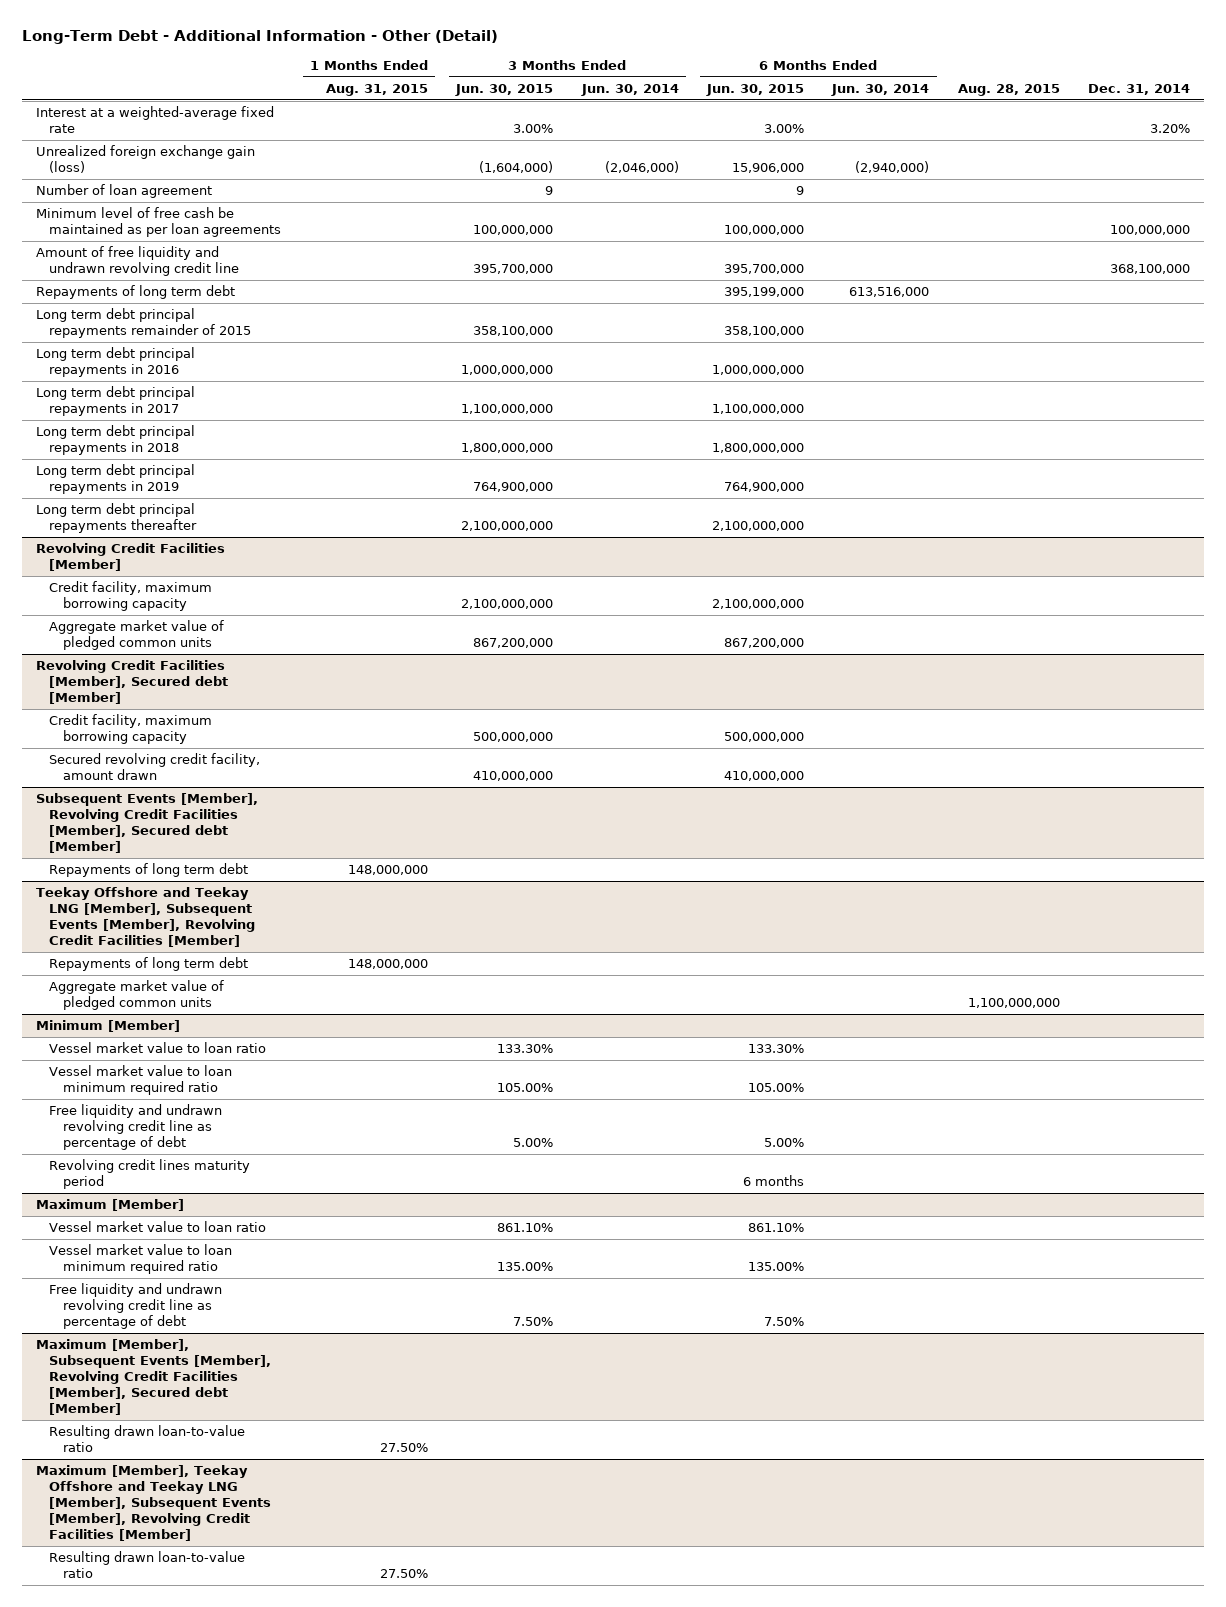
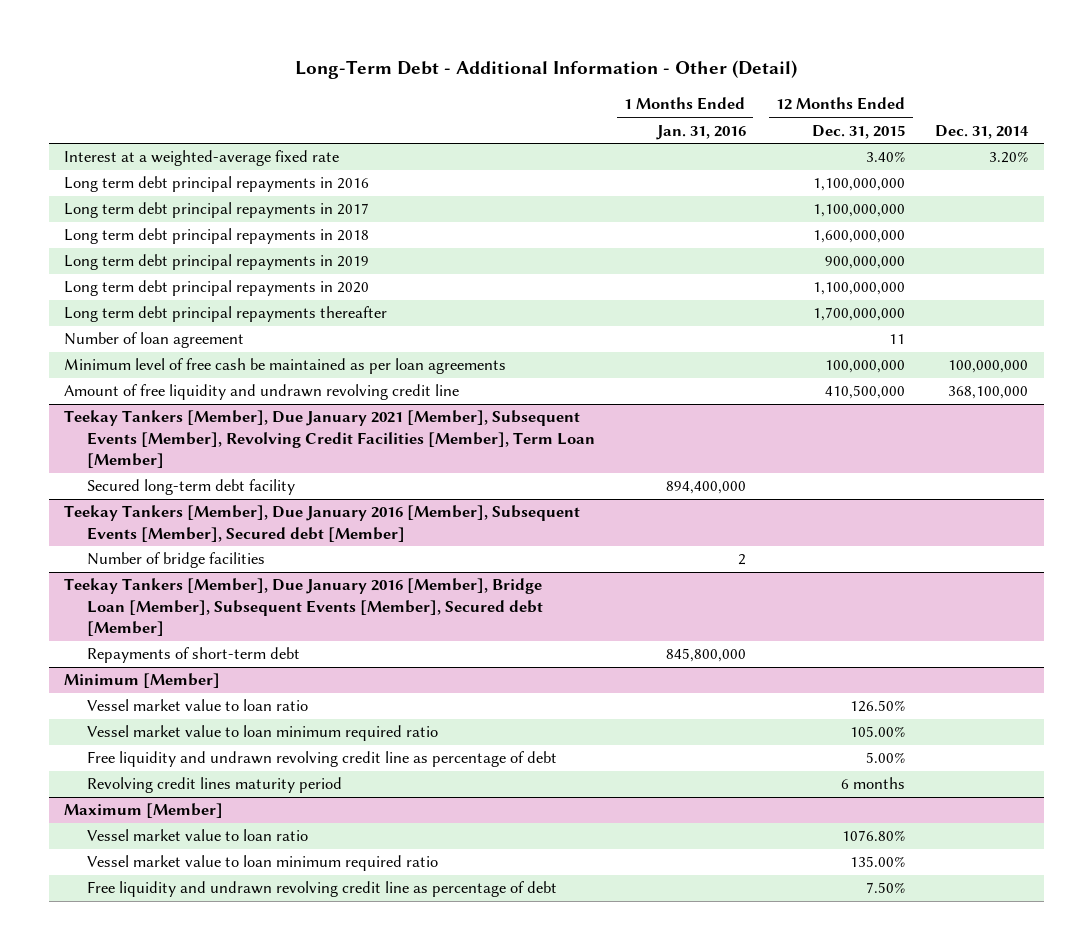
- | 1 Months Ended Aug. 31, 2015 | 3 Months Ended Jun. 30, 2015 | 3 Months Ended Jun. 30, 2014 | 6 Months Ended Jun. 30, 2015 | 6 Months Ended Jun. 30, 2014 | Aug. 28, 2015 | Dec. 31, 2014
+ | 1 Months Ended Jan. 31, 2016 | 12 Months Ended Dec. 31, 2015 | Dec. 31, 2014
- Unrealized foreign exchange gain (loss) | | (1,604,000) | (2,046,000) | 15,906,000 | (2,940,000) | |
- Repayments of long term debt | | | | 395,199,000 | 613,516,000 | |
- Long term debt principal repayments remainder of 2015 | | 358,100,000 | | 358,100,000 | | |
+ Long term debt principal repayments in 2020 | | 1,100,000,000 |
- Revolving Credit Facilities [Member]
- Credit facility, maximum borrowing capacity | | 2,100,000,000 | | 2,100,000,000 | | |
- Aggregate market value of pledged common units | | 867,200,000 | | 867,200,000 | | |
- Revolving Credit Facilities [Member], Secured debt [Member]
- Credit facility, maximum borrowing capacity | | 500,000,000 | | 500,000,000 | | |
- Secured revolving credit facility, amount drawn | | 410,000,000 | | 410,000,000 | | |
- Subsequent Events [Member], Revolving Credit Facilities [Member], Secured debt [Member]
- Repayments of long term debt | 148,000,000 | | | | | |
- Teekay Offshore and Teekay LNG [Member], Subsequent Events [Member], Revolving Credit Facilities [Member]
- Repayments of long term debt | 148,000,000 | | | | | |
- Aggregate market value of pledged common units | | | | | | 1,100,000,000 |
moved down: Number of loan agreement | | 11 |
moved down: Minimum level of free cash be maintained as per loan agreements | | 100,000,000 | 100,000,000
moved down: Amount of free liquidity and undrawn revolving credit line | | 410,500,000 | 368,100,000
+ Teekay Tankers [Member], Due January 2021 [Member], Subsequent Events [Member], Revolving Credit Facilities [Member], Term Loan [Member]
+ Secured long-term debt facility | 894,400,000 | |
+ Teekay Tankers [Member], Due January 2016 [Member], Subsequent Events [Member], Secured debt [Member]
+ Number of bridge facilities | 2 | |
+ Teekay Tankers [Member], Due January 2016 [Member], Bridge Loan [Member], Subsequent Events [Member], Secured debt [Member]
+ Repayments of short-term debt | 845,800,000 | |
- Maximum [Member], Subsequent Events [Member], Revolving Credit Facilities [Member], Secured debt [Member]
- Resulting drawn loan-to-value ratio | 27.50% | | | | | |
- Maximum [Member], Teekay Offshore and Teekay LNG [Member], Subsequent Events [Member], Revolving Credit Facilities [Member]
- Resulting drawn loan-to-value ratio | 27.50% | | | | | |

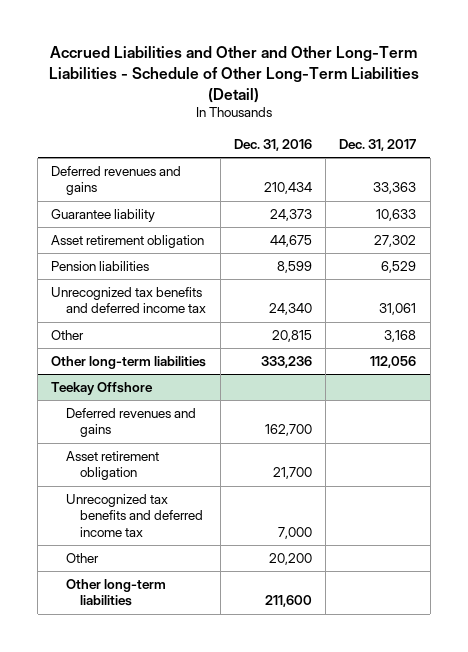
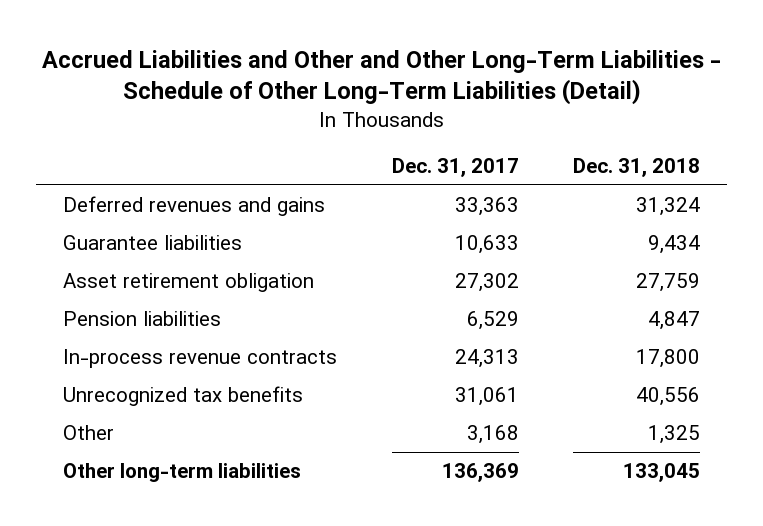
- | Dec. 31, 2016 | Dec. 31, 2017
+ | Dec. 31, 2017 | Dec. 31, 2018
- Guarantee liability | 24,373 | 10,633
+ Guarantee liabilities | 10,633 | 9,434
- Unrecognized tax benefits and deferred income tax | 24,340 | 31,061
+ In-process revenue contracts | 24,313 | 17,800
+ Unrecognized tax benefits | 31,061 | 40,556
- Other long-term liabilities | 333,236 | 112,056
- Teekay Offshore
- Deferred revenues and gains | 162,700 |
- Asset retirement obligation | 21,700 |
- Unrecognized tax benefits and deferred income tax | 7,000 |
- Other | 20,200 |
- Other long-term liabilities | 211,600 |
+ Other long-term liabilities | 136,369 | 133,045

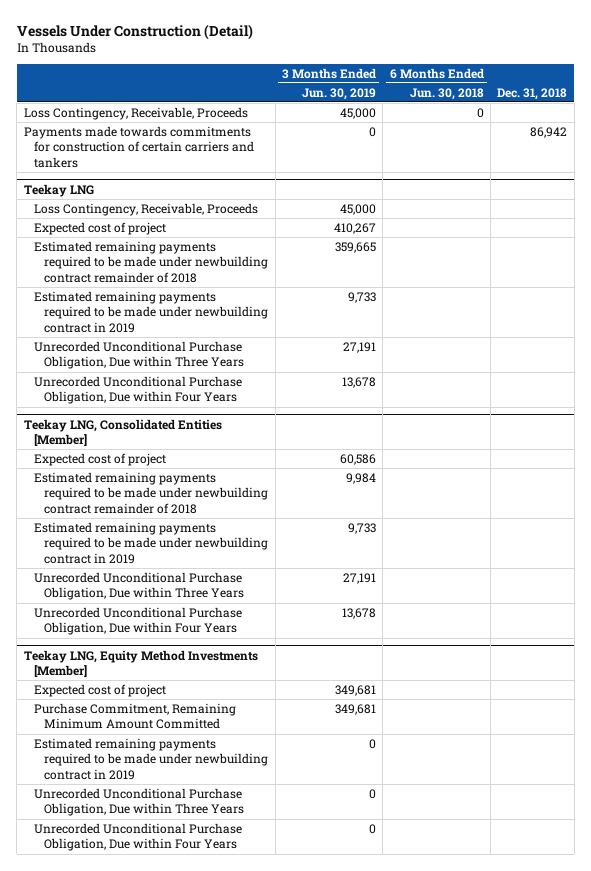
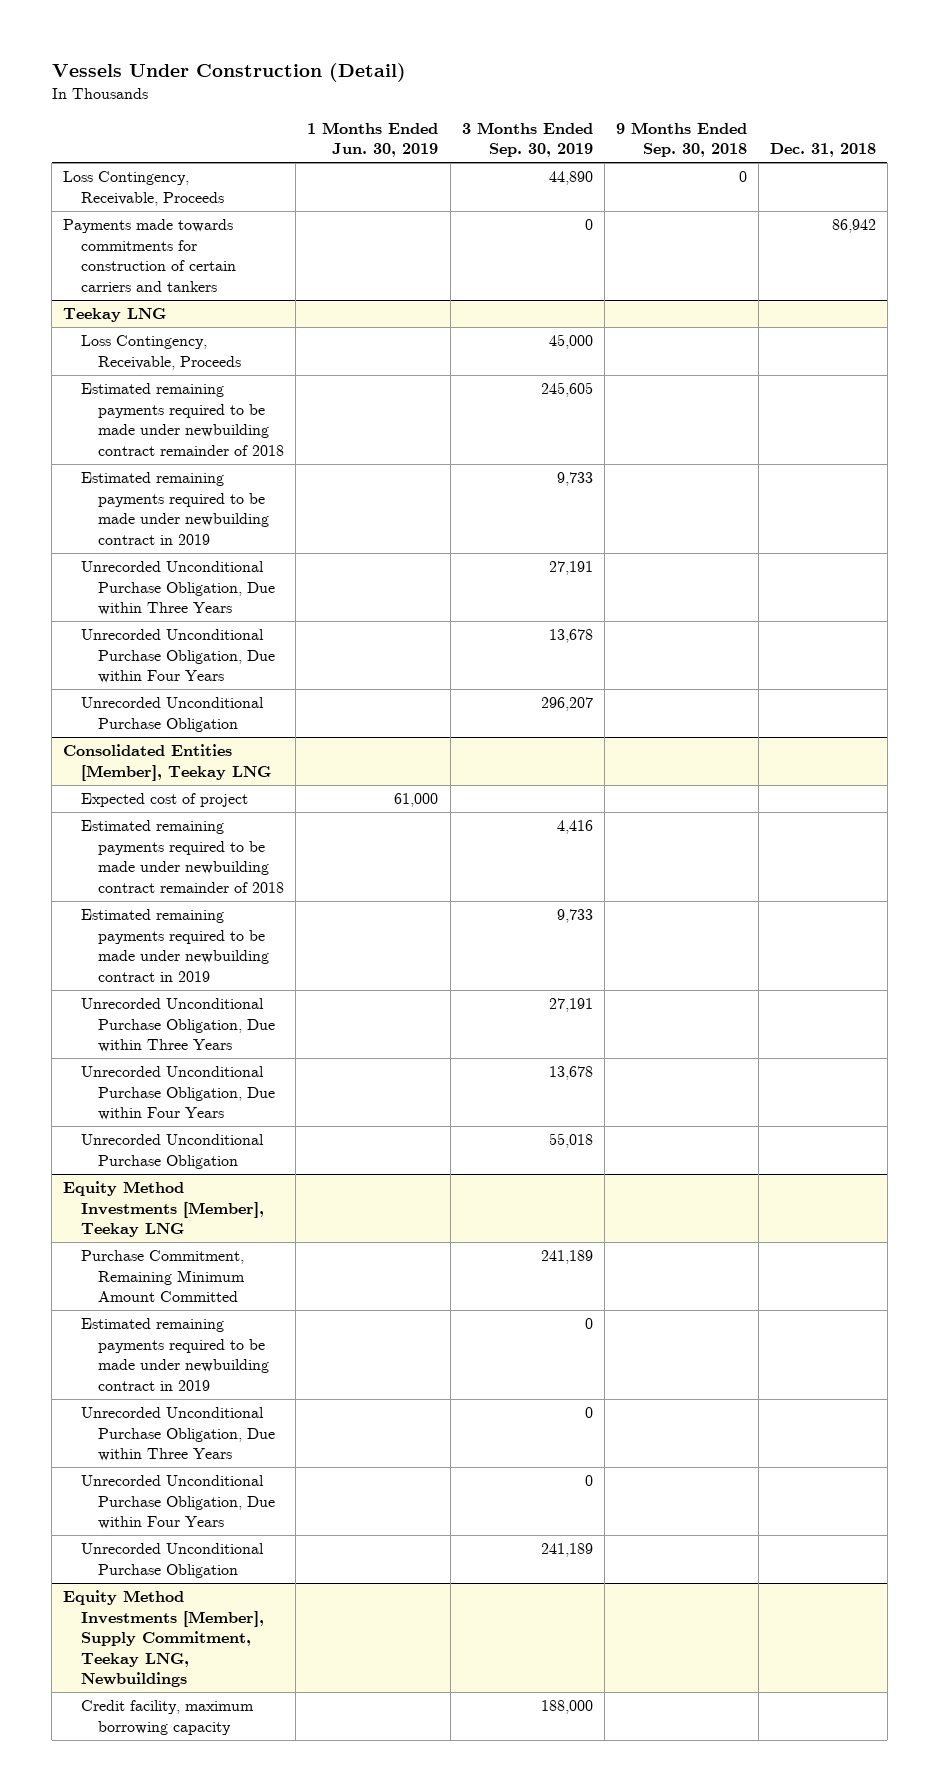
- | 3 Months Ended Jun. 30, 2019 | 6 Months Ended Jun. 30, 2018 | Dec. 31, 2018
+ | 1 Months Ended Jun. 30, 2019 | 3 Months Ended Sep. 30, 2019 | 9 Months Ended Sep. 30, 2018 | Dec. 31, 2018
@ Teekay LNG
- Expected cost of project | 410,267 | |
- Teekay LNG, Consolidated Entities [Member]
@ Teekay LNG
+ Unrecorded Unconditional Purchase Obligation | | 296,207 | |
+ Consolidated Entities [Member], Teekay LNG
- Teekay LNG, Equity Method Investments [Member]
- Expected cost of project | 349,681 | |
+ Unrecorded Unconditional Purchase Obligation | | 55,018 | |
+ Equity Method Investments [Member], Teekay LNG
+ Unrecorded Unconditional Purchase Obligation | | 241,189 | |
+ Equity Method Investments [Member], Supply Commitment, Teekay LNG, Newbuildings
+ Credit facility, maximum borrowing capacity | | 188,000 | |

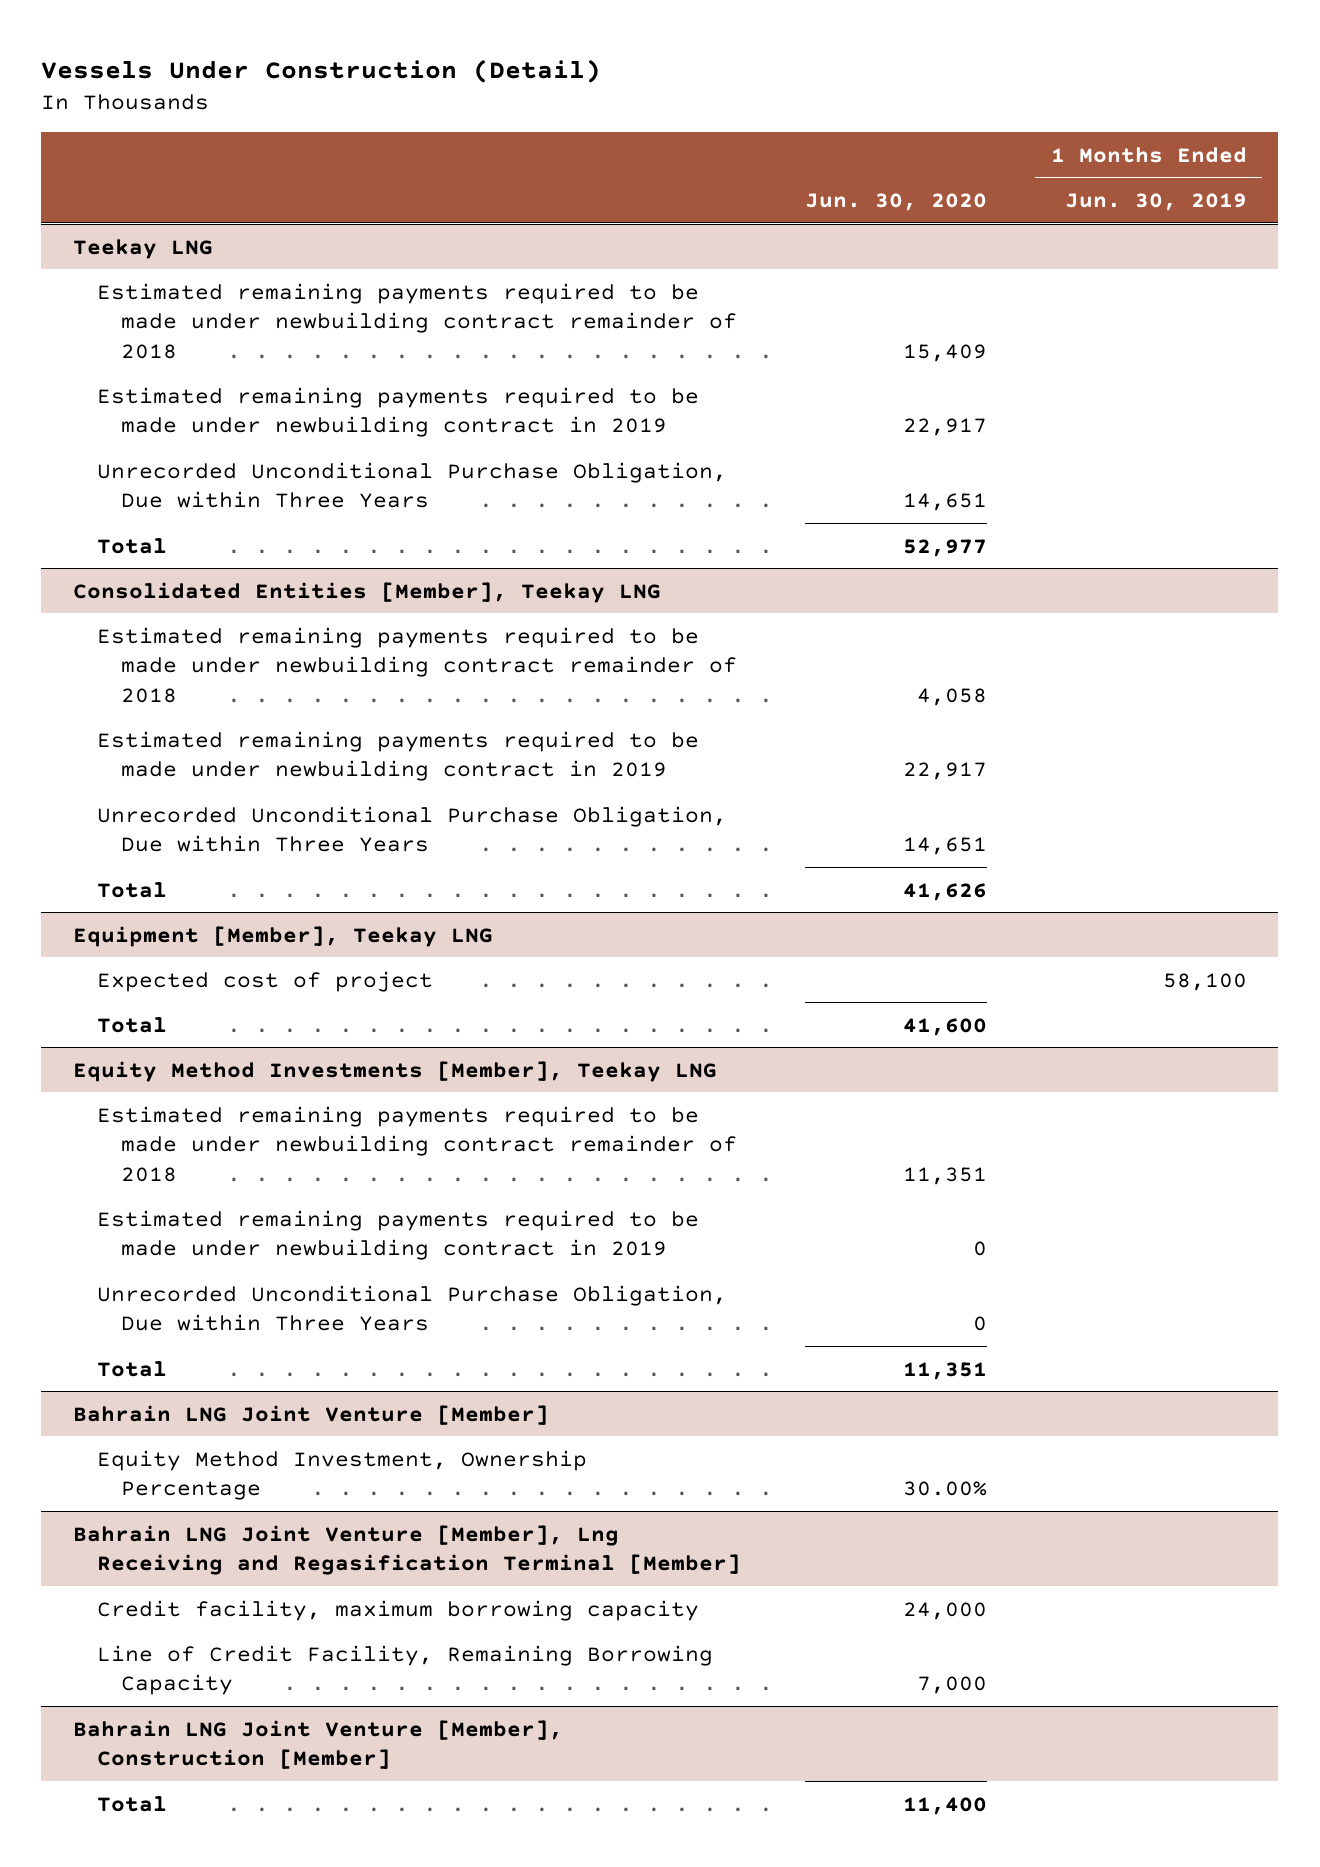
- | 1 Months Ended Jun. 30, 2019 | 3 Months Ended Sep. 30, 2019 | 9 Months Ended Sep. 30, 2018 | Dec. 31, 2018
+ | Jun. 30, 2020 | 1 Months Ended Jun. 30, 2019
- Loss Contingency, Receivable, Proceeds | | 44,890 | 0 |
- Payments made towards commitments for construction of certain carriers and tankers | | 0 | | 86,942
@ Teekay LNG
- Loss Contingency, Receivable, Proceeds | | 45,000 | |
- Unrecorded Unconditional Purchase Obligation, Due within Four Years | | 13,678 | |
- Unrecorded Unconditional Purchase Obligation | | 296,207 | |
+ Total | 52,977 |
@ Consolidated Entities [Member], Teekay LNG
- Expected cost of project | 61,000 | | |
- Unrecorded Unconditional Purchase Obligation, Due within Four Years | | 13,678 | |
- Unrecorded Unconditional Purchase Obligation | | 55,018 | |
+ Total | 41,626 |
+ Equipment [Member], Teekay LNG
+ Expected cost of project | | 58,100
+ Total | 41,600 |
@ Equity Method Investments [Member], Teekay LNG
- Purchase Commitment, Remaining Minimum Amount Committed | | 241,189 | |
+ Estimated remaining payments required to be made under newbuilding contract remainder of 2018 | 11,351 |
- Unrecorded Unconditional Purchase Obligation, Due within Four Years | | 0 | |
- Unrecorded Unconditional Purchase Obligation | | 241,189 | |
- Equity Method Investments [Member], Supply Commitment, Teekay LNG, Newbuildings
- Credit facility, maximum borrowing capacity | | 188,000 | |
@ Equity Method Investments [Member], Teekay LNG
+ Total | 11,351 |
+ Bahrain LNG Joint Venture [Member]
+ Equity Method Investment, Ownership Percentage | 30.00% |
+ Bahrain LNG Joint Venture [Member], Lng Receiving and Regasification Terminal [Member]
+ Credit facility, maximum borrowing capacity | 24,000 |
+ Line of Credit Facility, Remaining Borrowing Capacity | 7,000 |
+ Bahrain LNG Joint Venture [Member], Construction [Member]
+ Total | 11,400 |

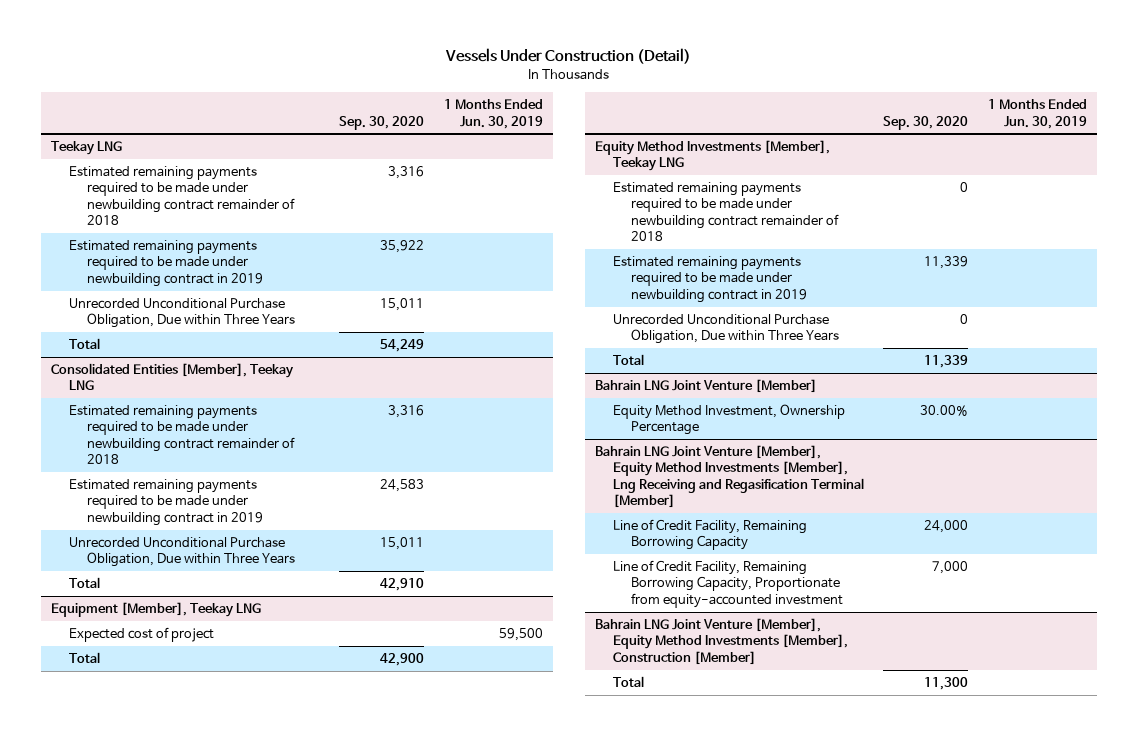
- | Jun. 30, 2020 | 1 Months Ended Jun. 30, 2019
+ | Sep. 30, 2020 | 1 Months Ended Jun. 30, 2019
@ Equipment [Member], Teekay LNG
- Expected cost of project | | 58,100
+ Expected cost of project | | 59,500
- Bahrain LNG Joint Venture [Member], Lng Receiving and Regasification Terminal [Member]
- Credit facility, maximum borrowing capacity | 24,000 |
+ Bahrain LNG Joint Venture [Member], Equity Method Investments [Member], Lng Receiving and Regasification Terminal [Member]
- Bahrain LNG Joint Venture [Member], Construction [Member]
+ Line of Credit Facility, Remaining Borrowing Capacity, Proportionate from equity-accounted investment | 7,000 |
+ Bahrain LNG Joint Venture [Member], Equity Method Investments [Member], Construction [Member]

